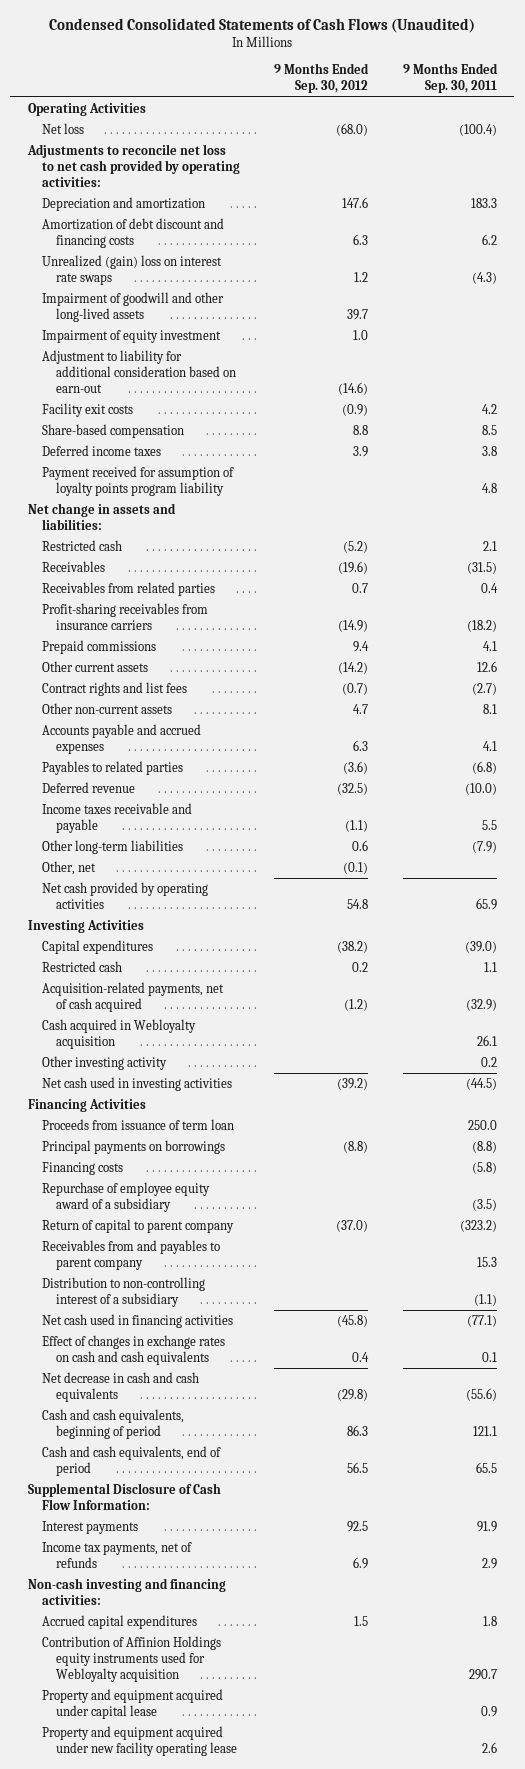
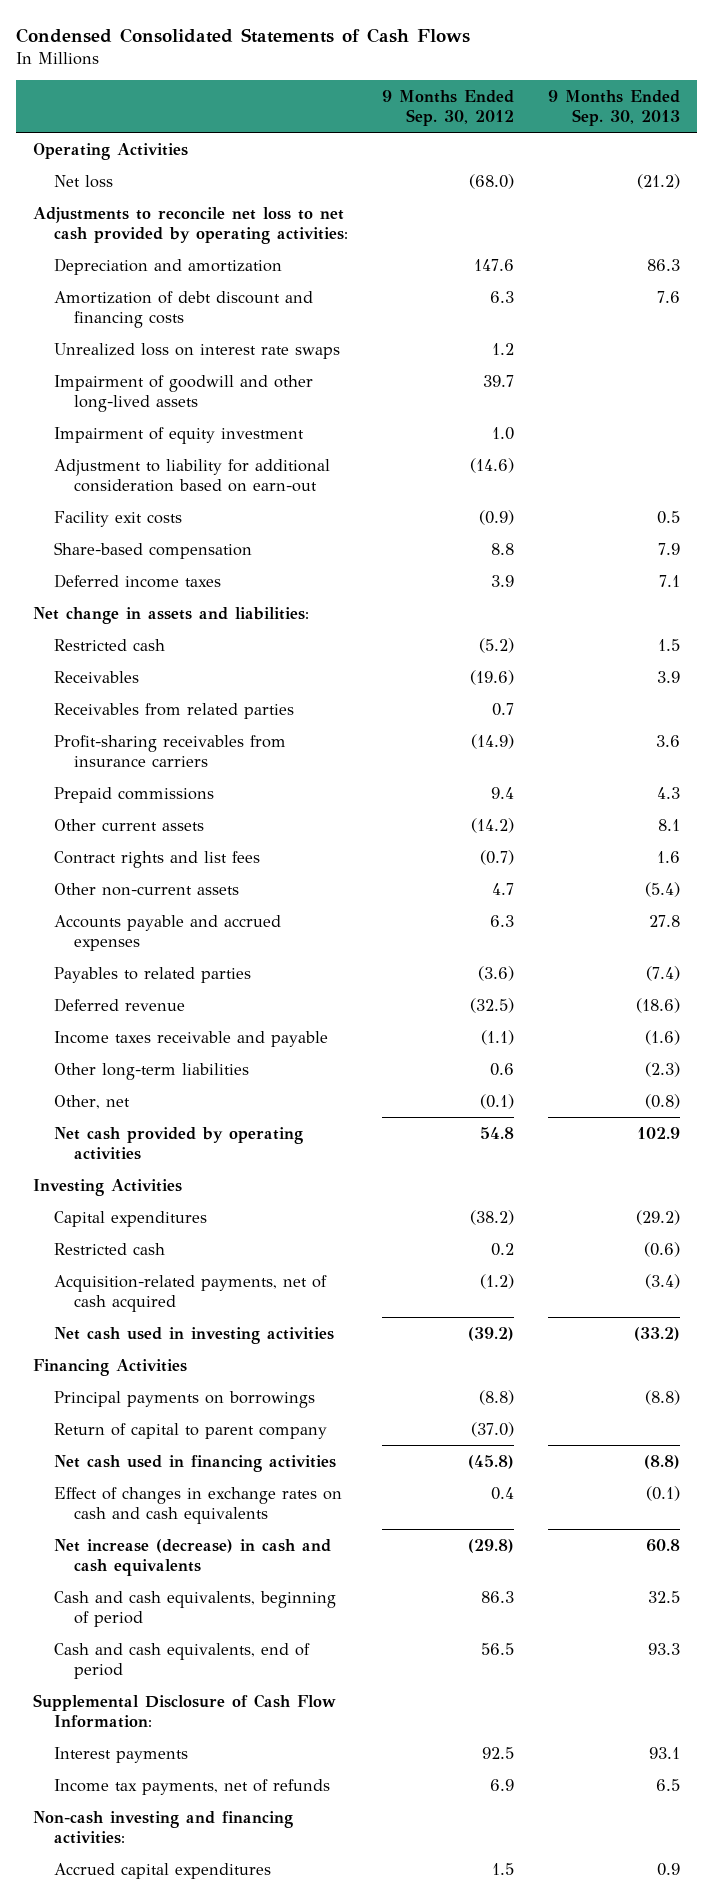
- Condensed Consolidated Statements of Cash Flows (Unaudited)
+ Condensed Consolidated Statements of Cash Flows
- | 9 Months Ended Sep. 30, 2012 | 9 Months Ended Sep. 30, 2011
+ | 9 Months Ended Sep. 30, 2012 | 9 Months Ended Sep. 30, 2013
- Unrealized (gain) loss on interest rate swaps | 1.2 | (4.3)
+ Unrealized loss on interest rate swaps | 1.2 |
- Payment received for assumption of loyalty points program liability | | 4.8
- Cash acquired in Webloyalty acquisition | | 26.1
- Other investing activity | | 0.2
- Proceeds from issuance of term loan | | 250.0
- Financing costs | | (5.8)
- Repurchase of employee equity award of a subsidiary | | (3.5)
- Receivables from and payables to parent company | | 15.3
- Distribution to non-controlling interest of a subsidiary | | (1.1)
- Net decrease in cash and cash equivalents | (29.8) | (55.6)
+ Net increase (decrease) in cash and cash equivalents | (29.8) | 60.8
- Contribution of Affinion Holdings equity instruments used for Webloyalty acquisition | | 290.7
- Property and equipment acquired under capital lease | | 0.9
- Property and equipment acquired under new facility operating lease | | 2.6

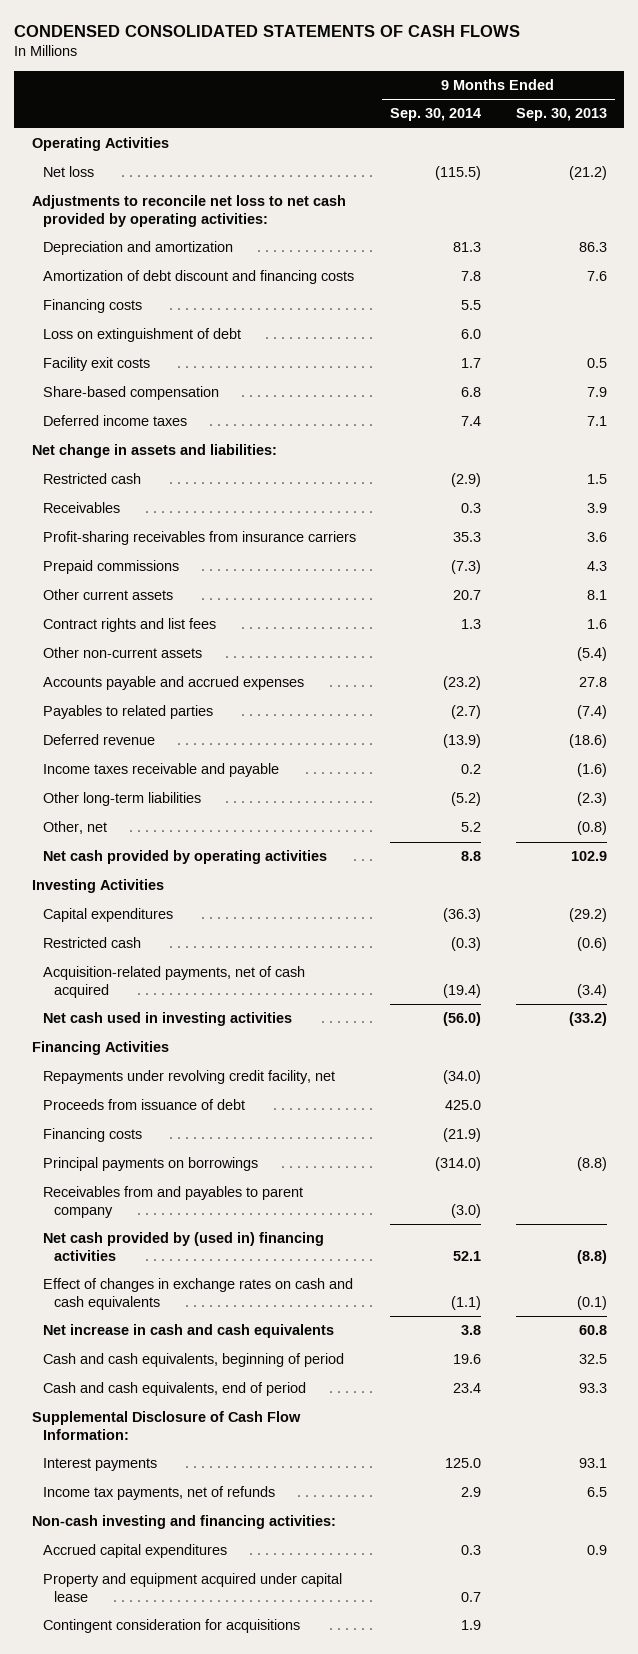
- Condensed Consolidated Statements of Cash Flows
+ CONDENSED CONSOLIDATED STATEMENTS OF CASH FLOWS
- | 9 Months Ended Sep. 30, 2012 | 9 Months Ended Sep. 30, 2013
+ | 9 Months Ended Sep. 30, 2014 | 9 Months Ended Sep. 30, 2013
- Unrealized loss on interest rate swaps | 1.2 |
- Impairment of goodwill and other long-lived assets | 39.7 |
- Impairment of equity investment | 1.0 |
- Adjustment to liability for additional consideration based on earn-out | (14.6) |
+ Financing costs | 5.5 |
+ Loss on extinguishment of debt | 6.0 |
- Receivables from related parties | 0.7 |
+ Repayments under revolving credit facility, net | (34.0) |
+ Proceeds from issuance of debt | 425.0 |
+ Financing costs | (21.9) |
- Return of capital to parent company | (37.0) |
- Net cash used in financing activities | (45.8) | (8.8)
+ Receivables from and payables to parent company | (3.0) |
+ Net cash provided by (used in) financing activities | 52.1 | (8.8)
- Net increase (decrease) in cash and cash equivalents | (29.8) | 60.8
+ Net increase in cash and cash equivalents | 3.8 | 60.8
+ Property and equipment acquired under capital lease | 0.7 |
+ Contingent consideration for acquisitions | 1.9 |

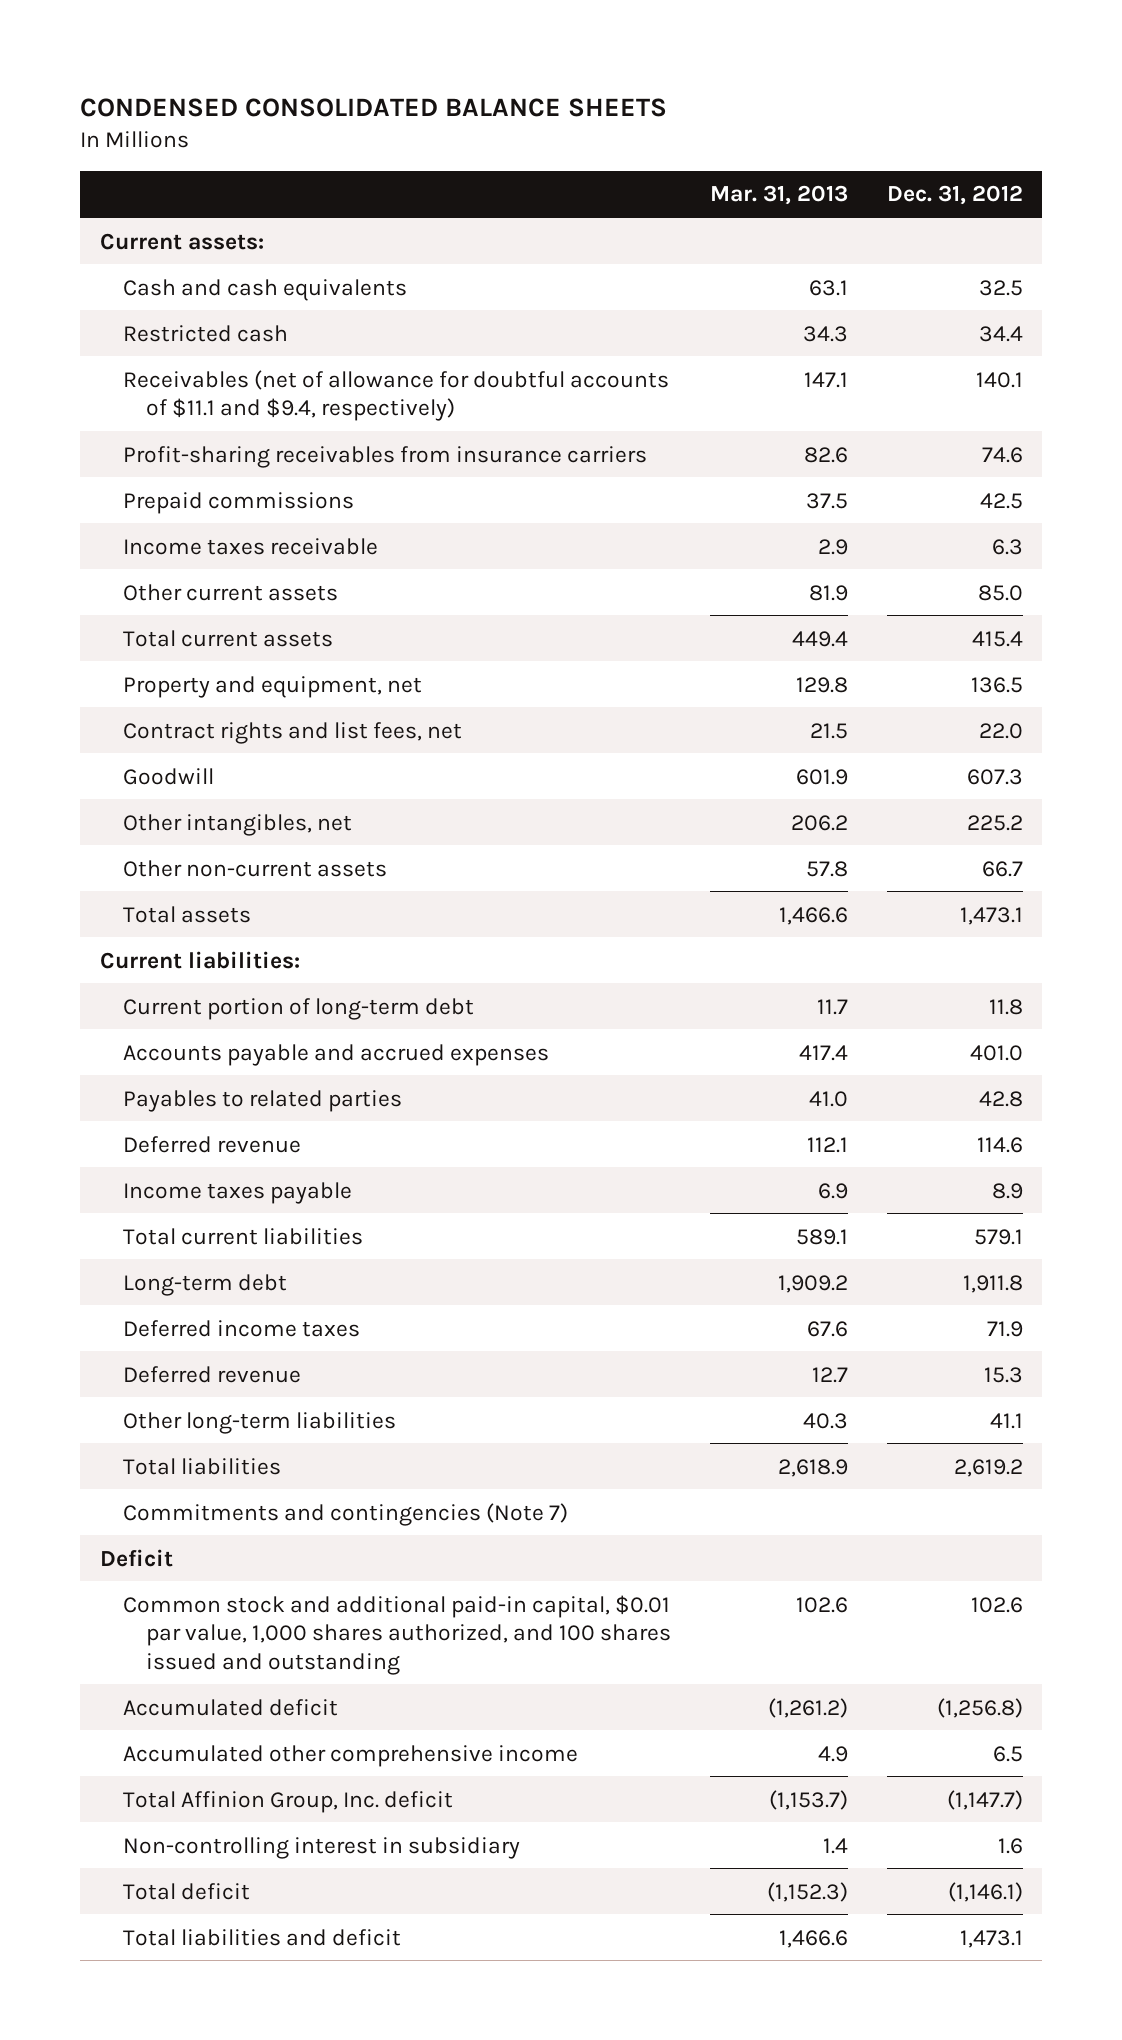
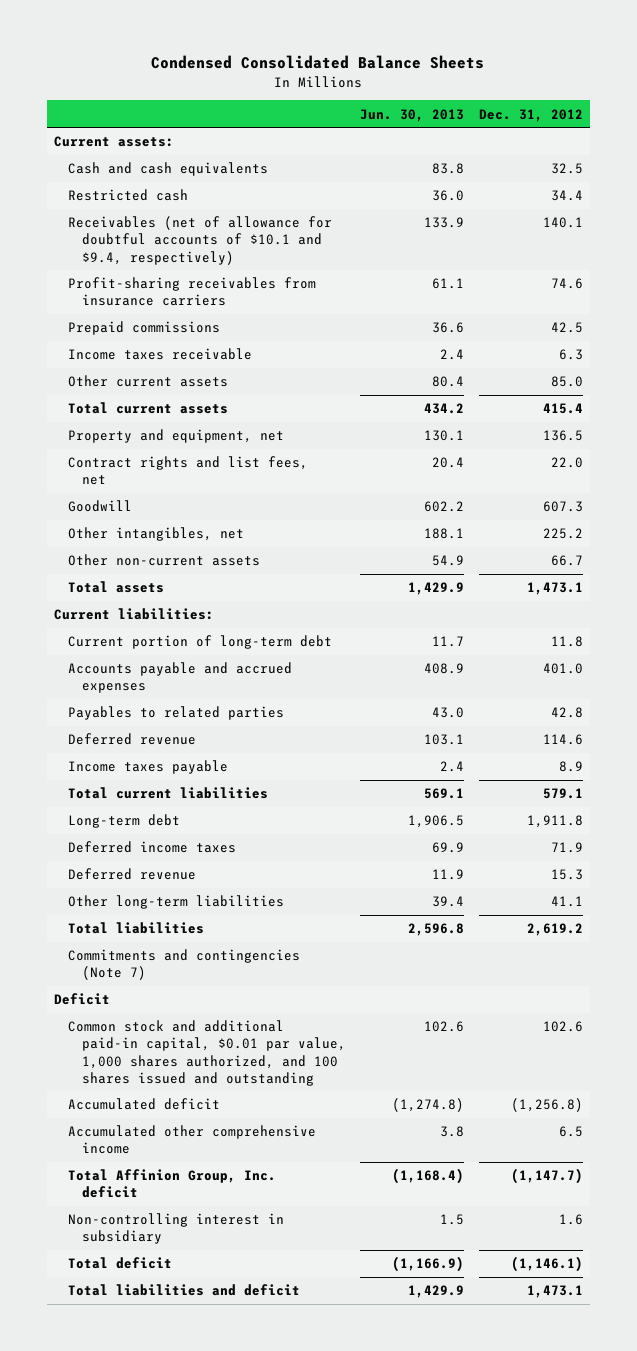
- CONDENSED CONSOLIDATED BALANCE SHEETS
+ Condensed Consolidated Balance Sheets
- | Mar. 31, 2013 | Dec. 31, 2012
+ | Jun. 30, 2013 | Dec. 31, 2012
- Receivables (net of allowance for doubtful accounts of $11.1 and $9.4, respectively) | 147.1 | 140.1
+ Receivables (net of allowance for doubtful accounts of $10.1 and $9.4, respectively) | 133.9 | 140.1

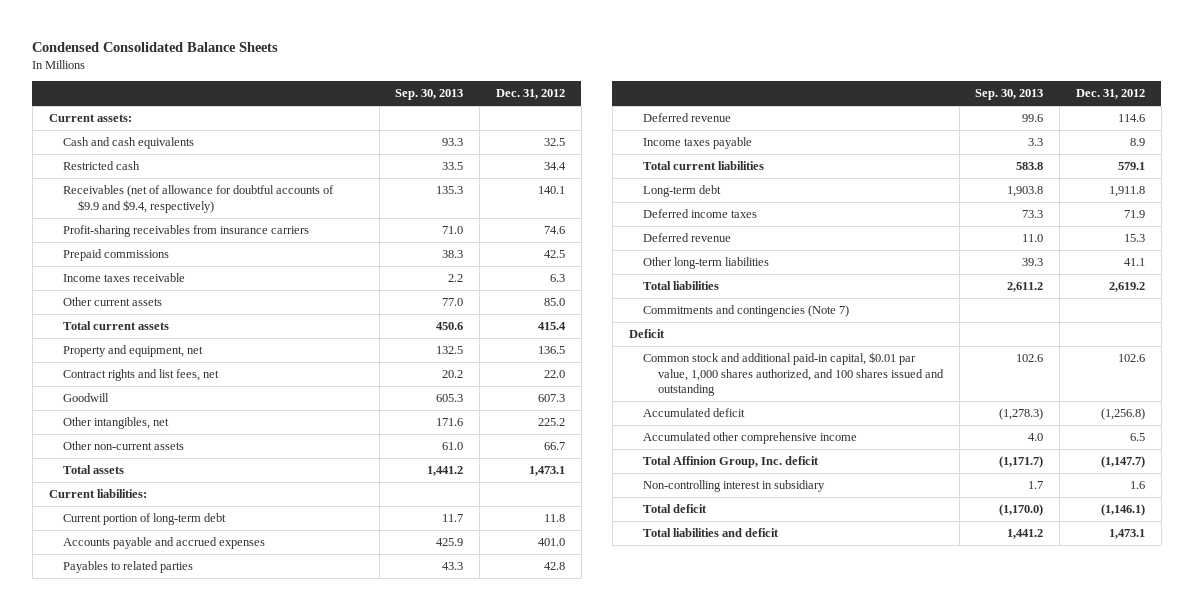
- | Jun. 30, 2013 | Dec. 31, 2012
+ | Sep. 30, 2013 | Dec. 31, 2012
- Receivables (net of allowance for doubtful accounts of $10.1 and $9.4, respectively) | 133.9 | 140.1
+ Receivables (net of allowance for doubtful accounts of $9.9 and $9.4, respectively) | 135.3 | 140.1

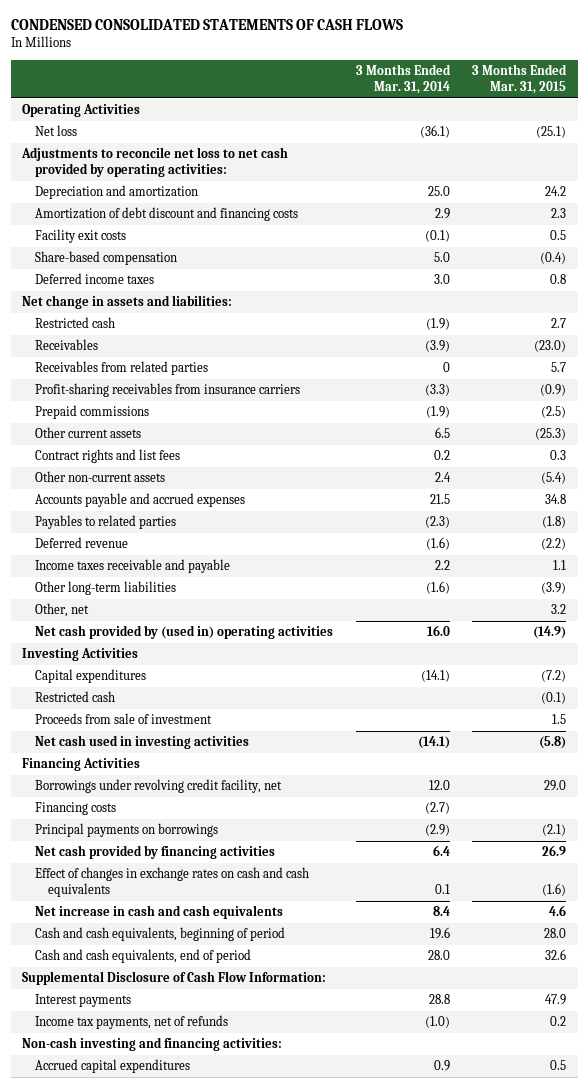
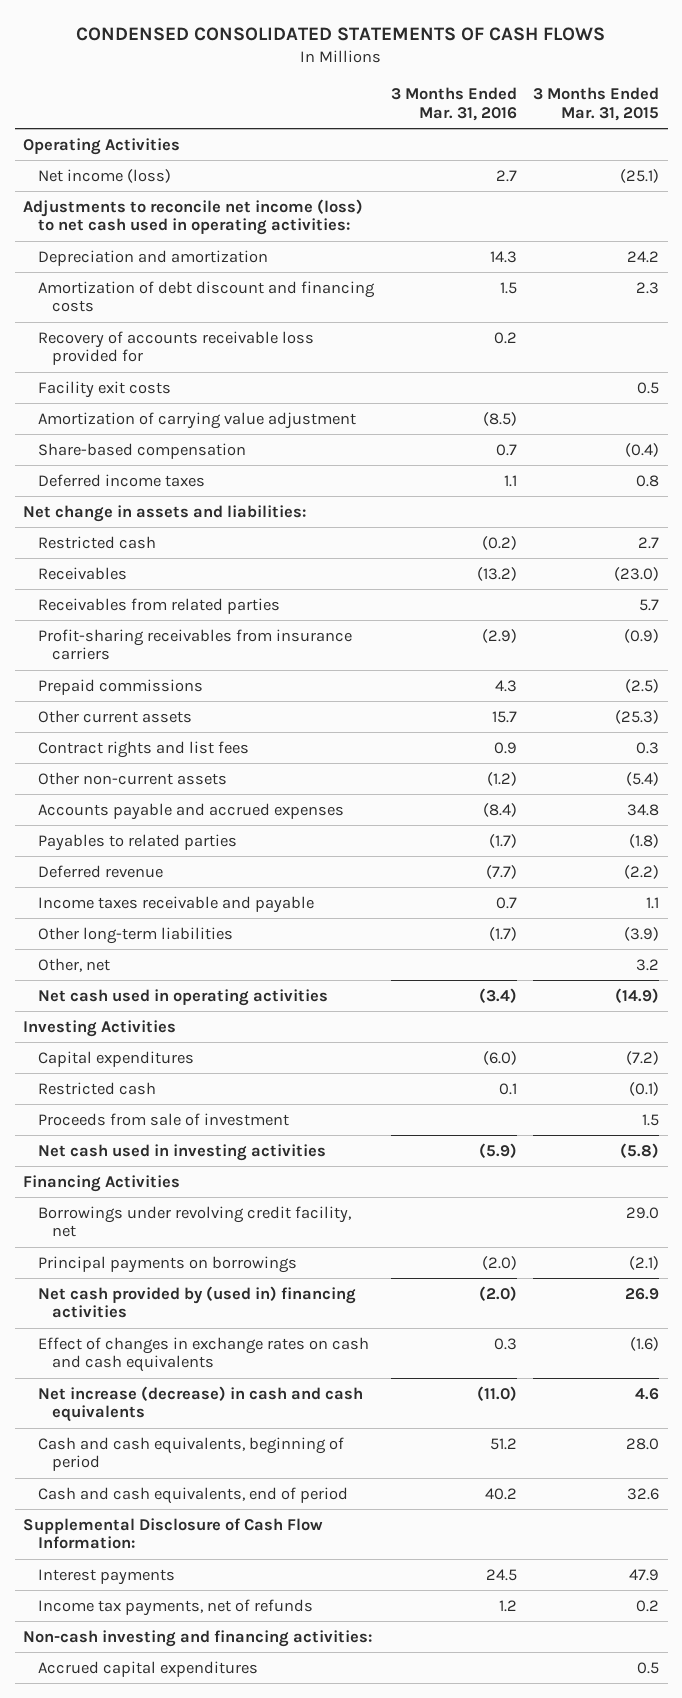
- | 3 Months Ended Mar. 31, 2014 | 3 Months Ended Mar. 31, 2015
+ | 3 Months Ended Mar. 31, 2016 | 3 Months Ended Mar. 31, 2015
- Net loss | (36.1) | (25.1)
- Adjustments to reconcile net loss to net cash provided by operating activities:
+ Net income (loss) | 2.7 | (25.1)
+ Adjustments to reconcile net income (loss) to net cash used in operating activities:
+ Recovery of accounts receivable loss provided for | 0.2 |
+ Amortization of carrying value adjustment | (8.5) |
- Net cash provided by (used in) operating activities | 16.0 | (14.9)
+ Net cash used in operating activities | (3.4) | (14.9)
- Financing costs | (2.7) |
- Net cash provided by financing activities | 6.4 | 26.9
+ Net cash provided by (used in) financing activities | (2.0) | 26.9
- Net increase in cash and cash equivalents | 8.4 | 4.6
+ Net increase (decrease) in cash and cash equivalents | (11.0) | 4.6

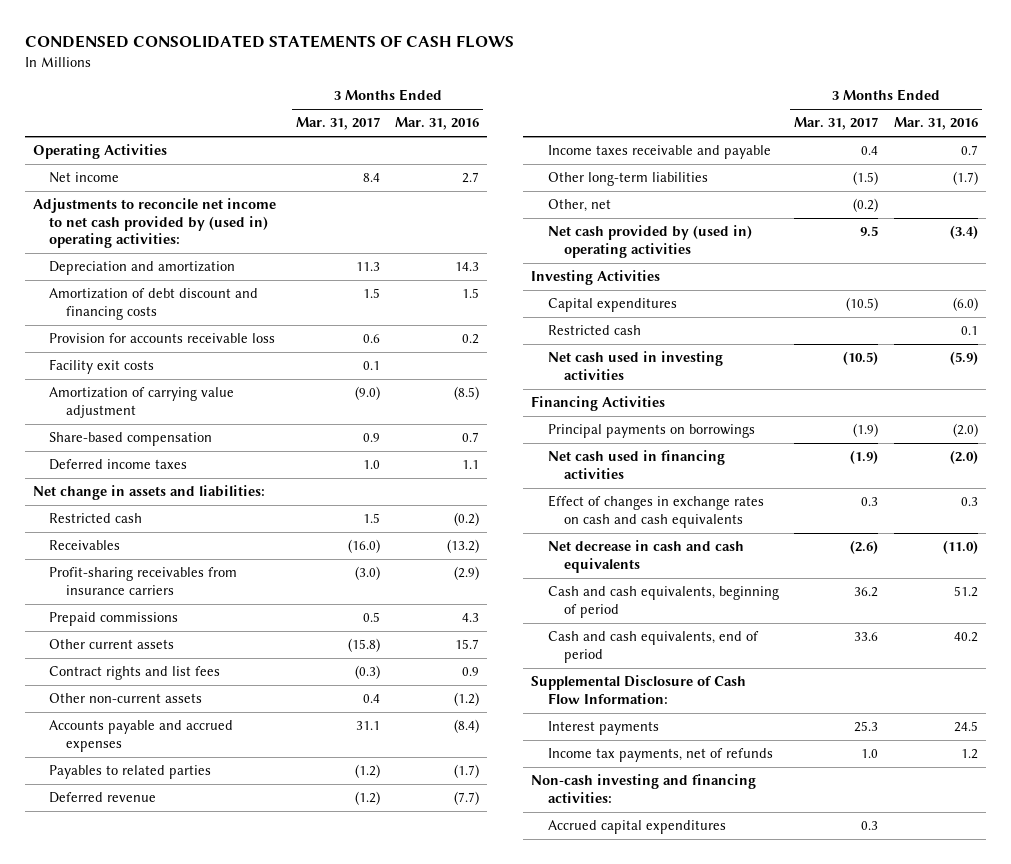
- | 3 Months Ended Mar. 31, 2016 | 3 Months Ended Mar. 31, 2015
+ | 3 Months Ended Mar. 31, 2017 | 3 Months Ended Mar. 31, 2016
- Net income (loss) | 2.7 | (25.1)
- Adjustments to reconcile net income (loss) to net cash used in operating activities:
+ Net income | 8.4 | 2.7
+ Adjustments to reconcile net income to net cash provided by (used in) operating activities:
- Recovery of accounts receivable loss provided for | 0.2 |
+ Provision for accounts receivable loss | 0.6 | 0.2
- Receivables from related parties | | 5.7
- Net cash used in operating activities | (3.4) | (14.9)
+ Net cash provided by (used in) operating activities | 9.5 | (3.4)
- Proceeds from sale of investment | | 1.5
- Borrowings under revolving credit facility, net | | 29.0
- Net cash provided by (used in) financing activities | (2.0) | 26.9
+ Net cash used in financing activities | (1.9) | (2.0)
- Net increase (decrease) in cash and cash equivalents | (11.0) | 4.6
+ Net decrease in cash and cash equivalents | (2.6) | (11.0)

